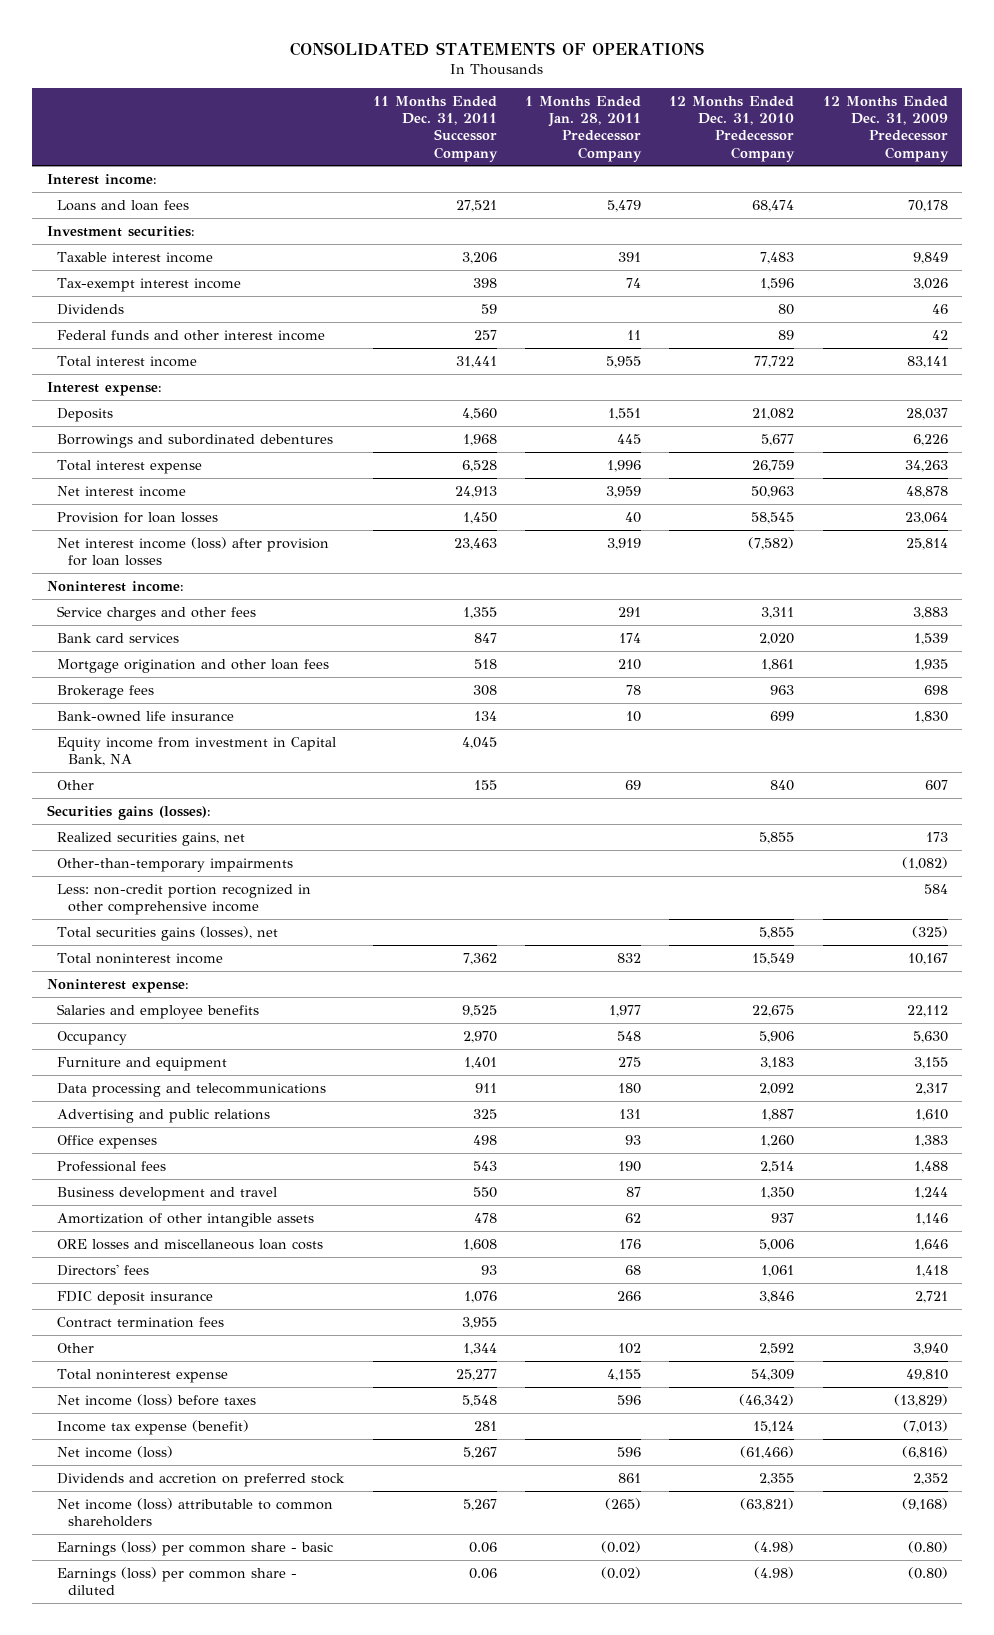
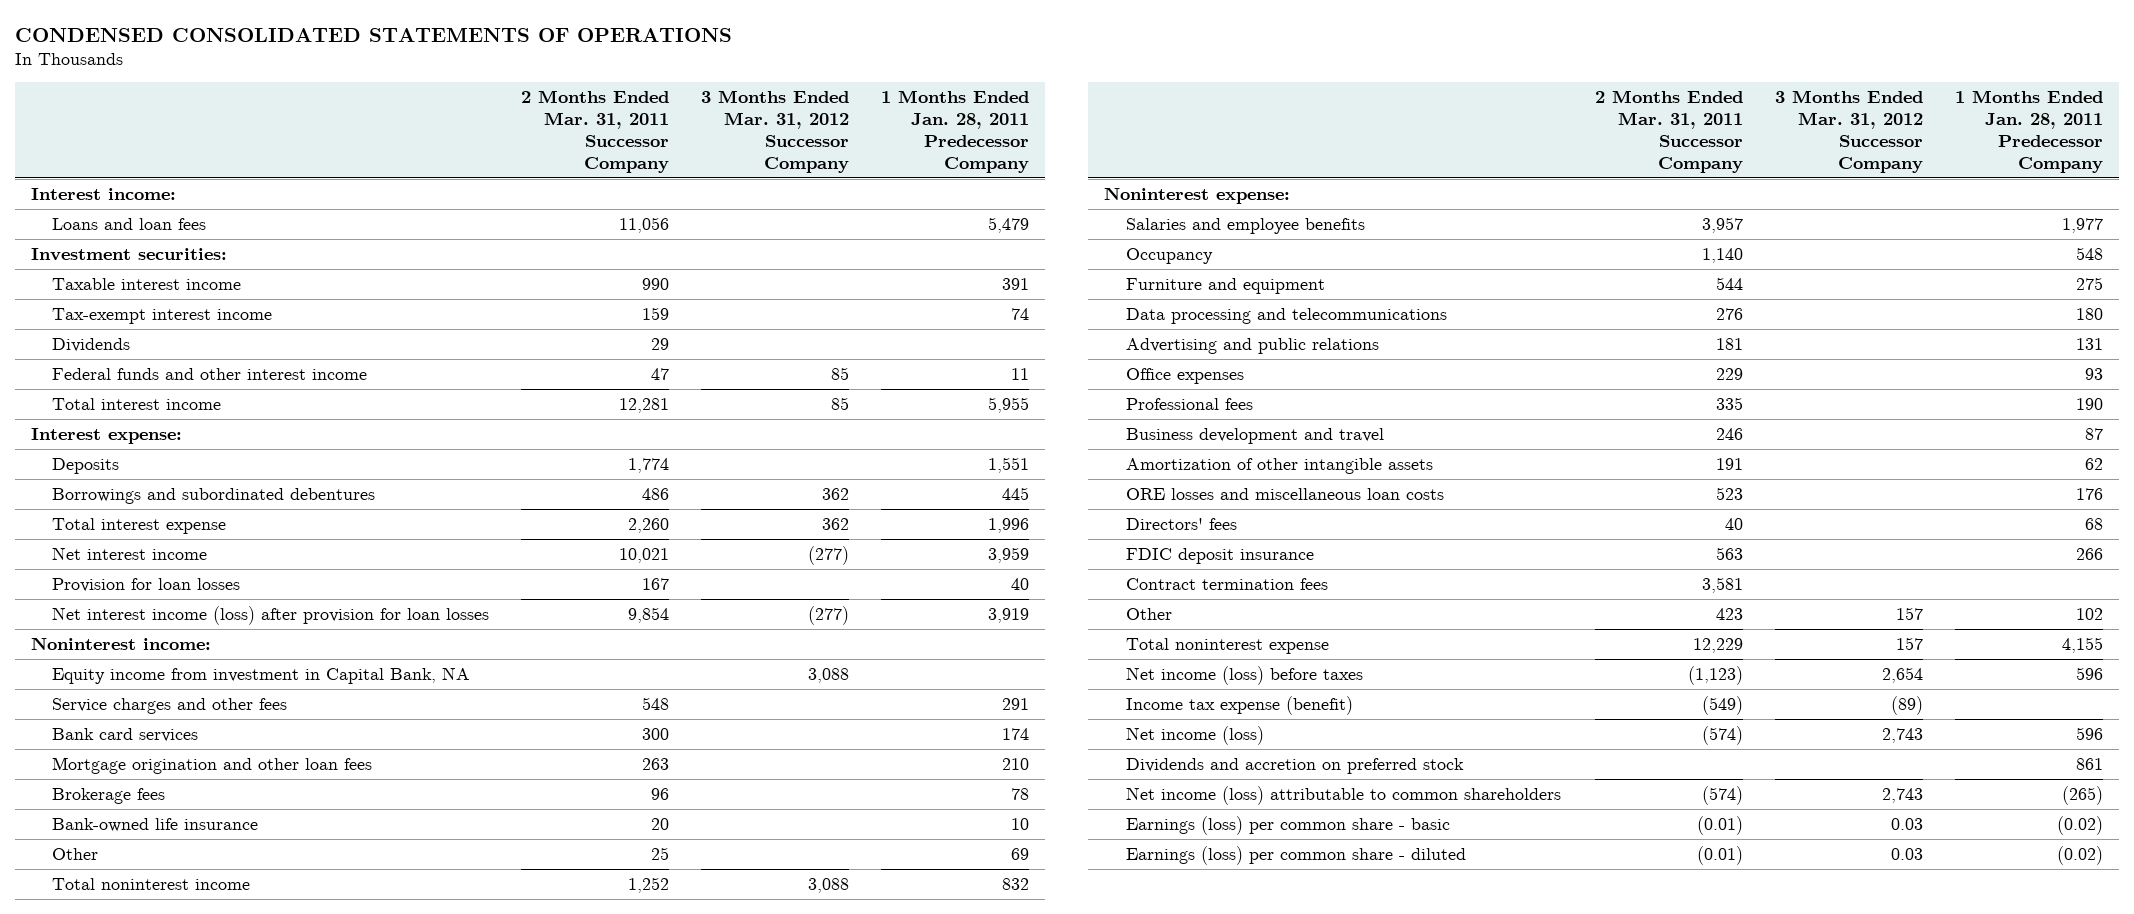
- CONSOLIDATED STATEMENTS OF OPERATIONS
+ CONDENSED CONSOLIDATED STATEMENTS OF OPERATIONS
- | 11 Months Ended Dec. 31, 2011 Successor Company | 1 Months Ended Jan. 28, 2011 Predecessor Company | 12 Months Ended Dec. 31, 2010 Predecessor Company | 12 Months Ended Dec. 31, 2009 Predecessor Company
+ | 2 Months Ended Mar. 31, 2011 Successor Company | 3 Months Ended Mar. 31, 2012 Successor Company | 1 Months Ended Jan. 28, 2011 Predecessor Company
moved up: Equity income from investment in Capital Bank, NA | | 3,088 |
- Securities gains (losses):
- Realized securities gains, net | | | 5,855 | 173
- Other-than-temporary impairments | | | | (1,082)
- Less: non-credit portion recognized in other comprehensive income | | | | 584
- Total securities gains (losses), net | | | 5,855 | (325)

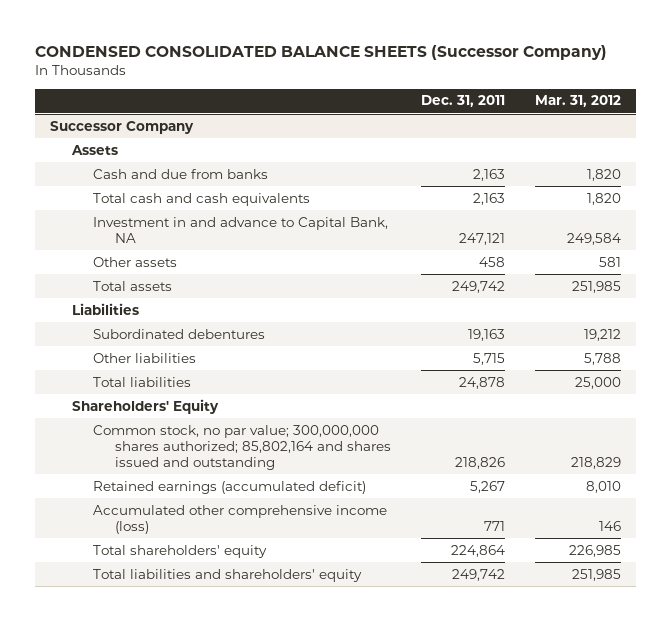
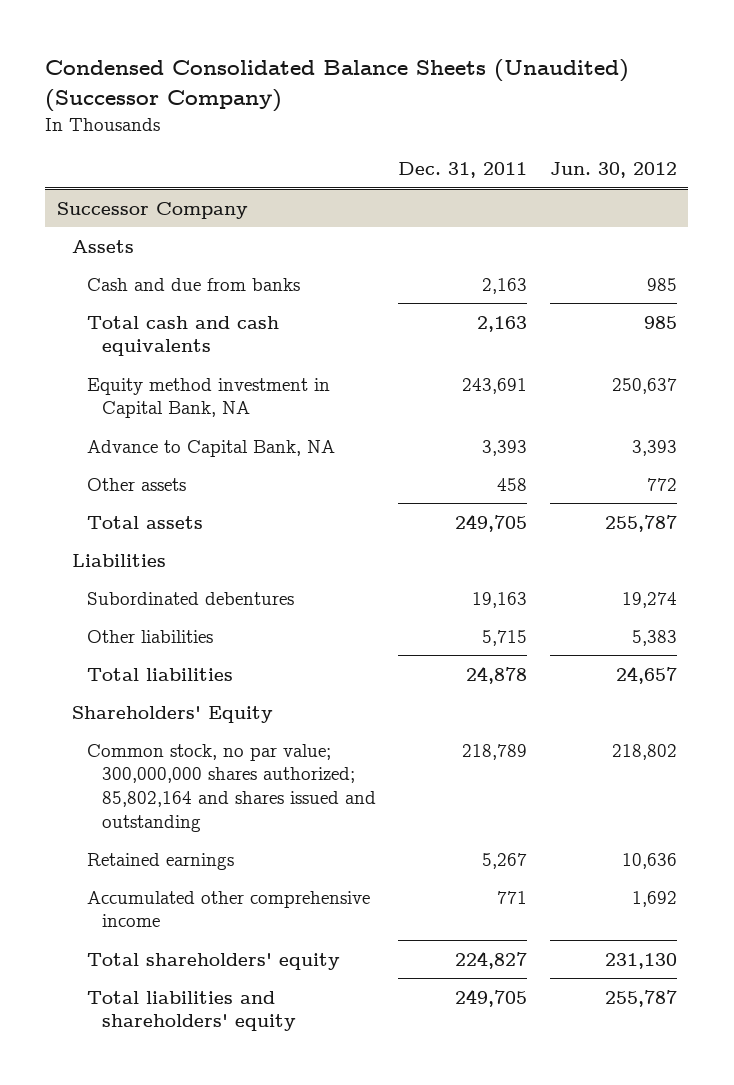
- CONDENSED CONSOLIDATED BALANCE SHEETS (Successor Company)
+ Condensed Consolidated Balance Sheets (Unaudited) (Successor Company)
- | Dec. 31, 2011 | Mar. 31, 2012
+ | Dec. 31, 2011 | Jun. 30, 2012
@ Successor Company
- Investment in and advance to Capital Bank, NA | 247,121 | 249,584
+ Equity method investment in Capital Bank, NA | 243,691 | 250,637
+ Advance to Capital Bank, NA | 3,393 | 3,393
- Total assets | 249,742 | 251,985
+ Total assets | 249,705 | 255,787
- Common stock, no par value; 300,000,000 shares authorized; 85,802,164 and shares issued and outstanding | 218,826 | 218,829
- Retained earnings (accumulated deficit) | 5,267 | 8,010
- Accumulated other comprehensive income (loss) | 771 | 146
- Total shareholders' equity | 224,864 | 226,985
- Total liabilities and shareholders' equity | 249,742 | 251,985
+ Common stock, no par value; 300,000,000 shares authorized; 85,802,164 and shares issued and outstanding | 218,789 | 218,802
+ Retained earnings | 5,267 | 10,636
+ Accumulated other comprehensive income | 771 | 1,692
+ Total shareholders' equity | 224,827 | 231,130
+ Total liabilities and shareholders' equity | 249,705 | 255,787

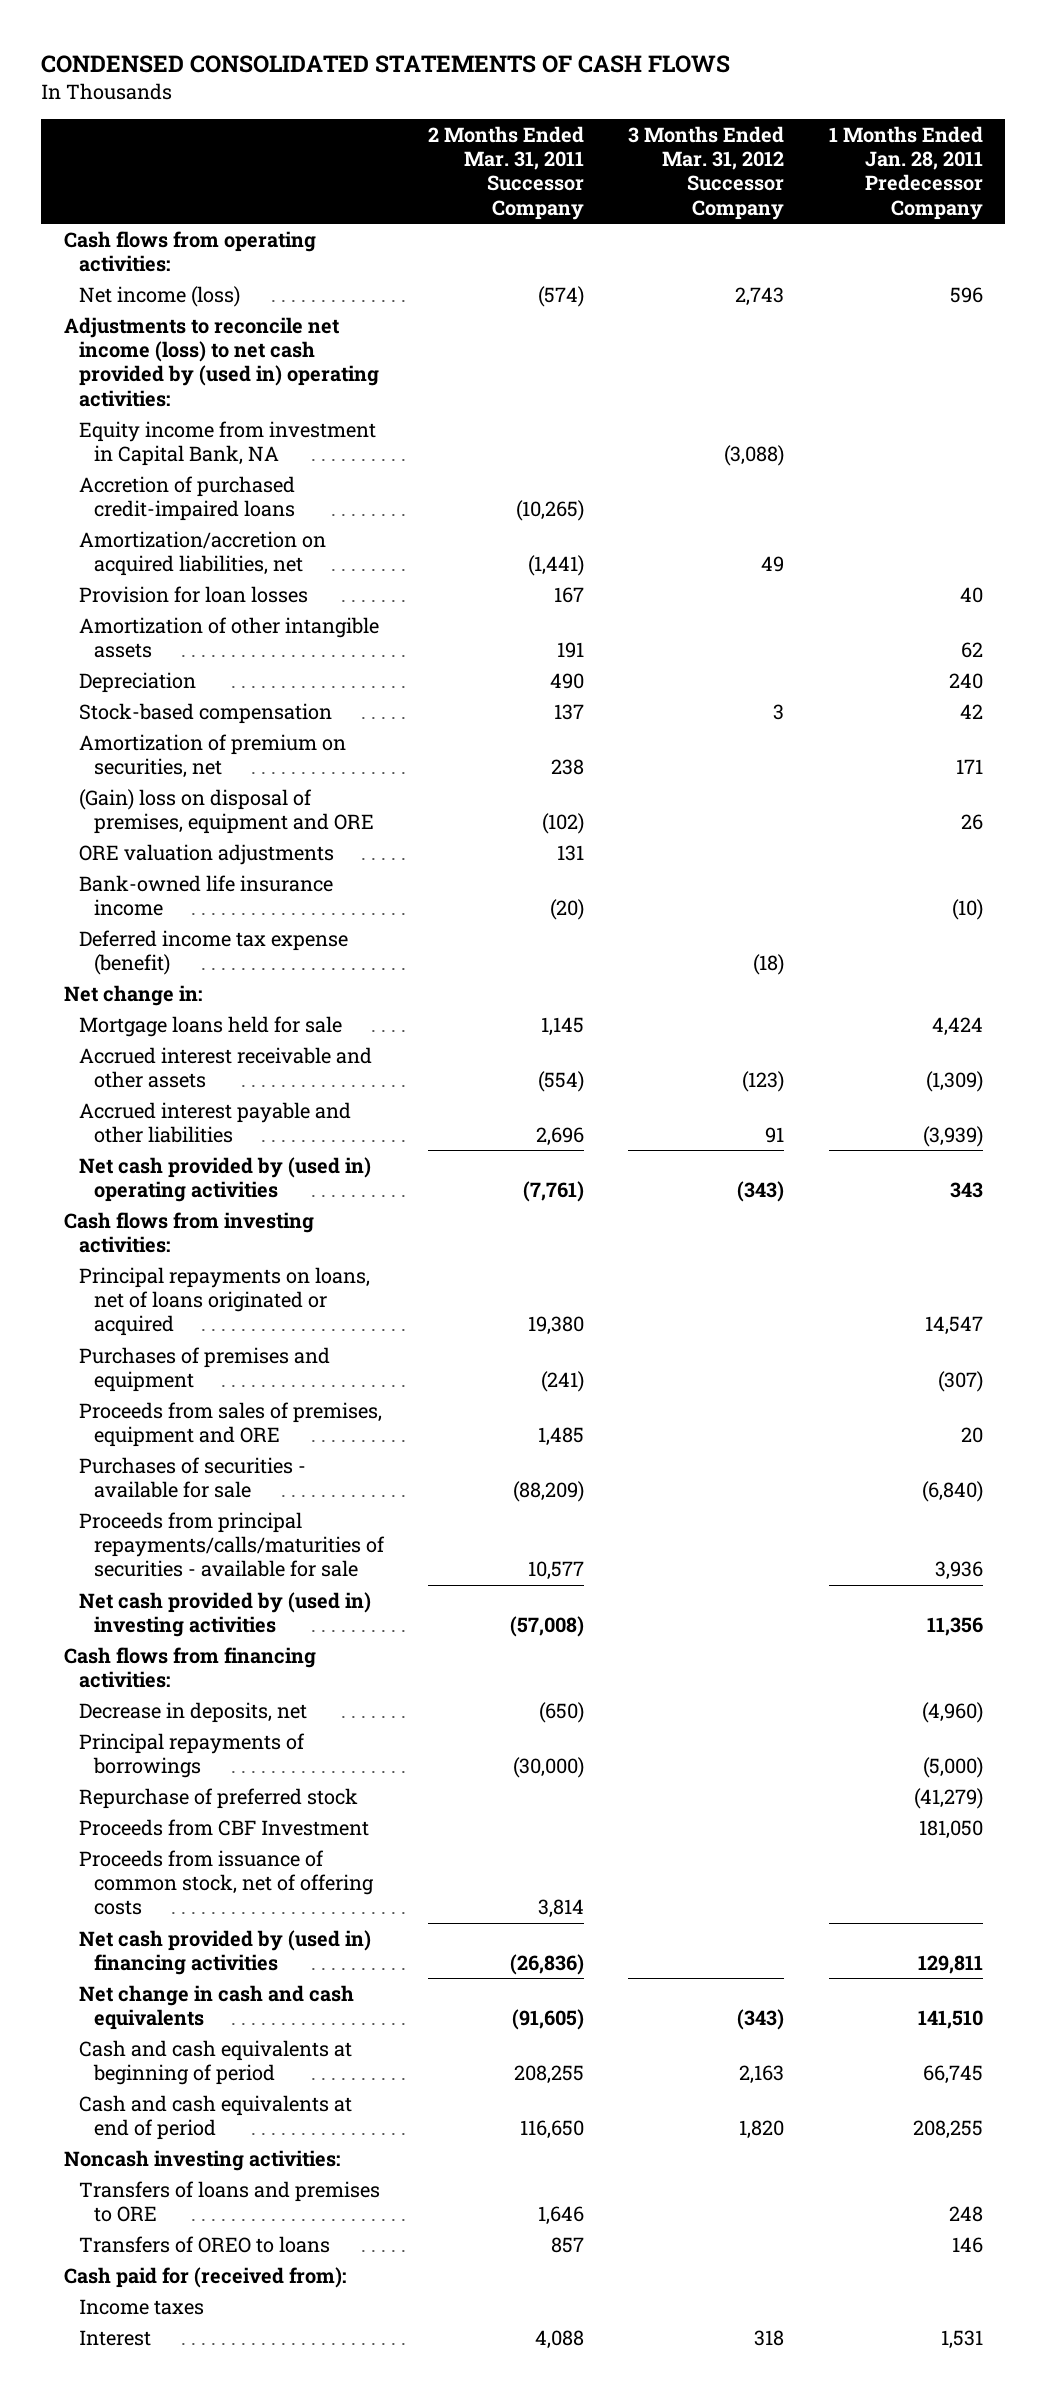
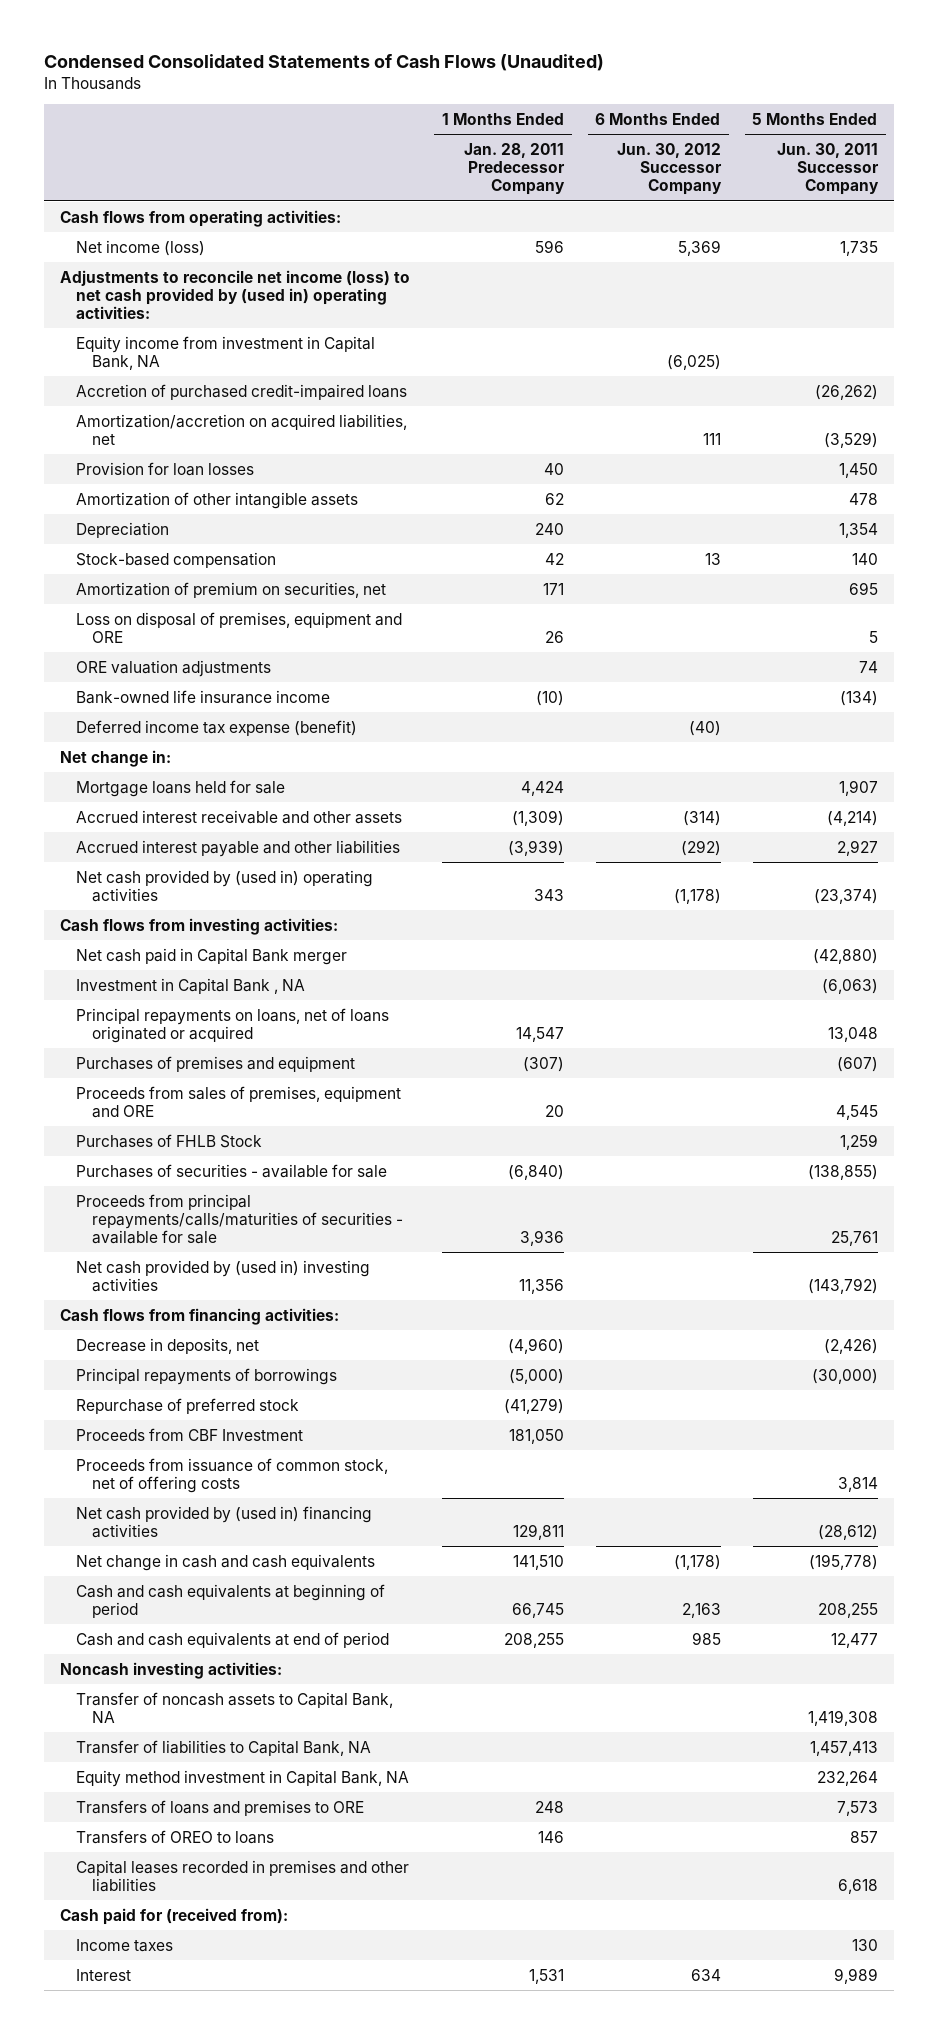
- CONDENSED CONSOLIDATED STATEMENTS OF CASH FLOWS
+ Condensed Consolidated Statements of Cash Flows (Unaudited)
- | 2 Months Ended Mar. 31, 2011 Successor Company | 3 Months Ended Mar. 31, 2012 Successor Company | 1 Months Ended Jan. 28, 2011 Predecessor Company
+ | 1 Months Ended Jan. 28, 2011 Predecessor Company | 6 Months Ended Jun. 30, 2012 Successor Company | 5 Months Ended Jun. 30, 2011 Successor Company
- (Gain) loss on disposal of premises, equipment and ORE | (102) | | 26
+ Loss on disposal of premises, equipment and ORE | 26 | | 5
+ Net cash paid in Capital Bank merger | | | (42,880)
+ Investment in Capital Bank , NA | | | (6,063)
+ Purchases of FHLB Stock | | | 1,259
+ Transfer of noncash assets to Capital Bank, NA | | | 1,419,308
+ Transfer of liabilities to Capital Bank, NA | | | 1,457,413
+ Equity method investment in Capital Bank, NA | | | 232,264
+ Capital leases recorded in premises and other liabilities | | | 6,618

